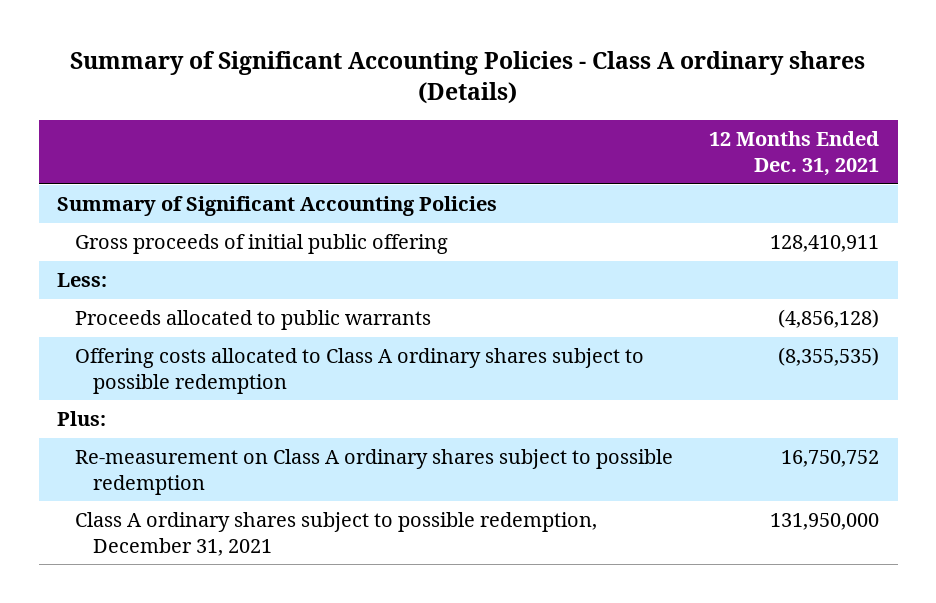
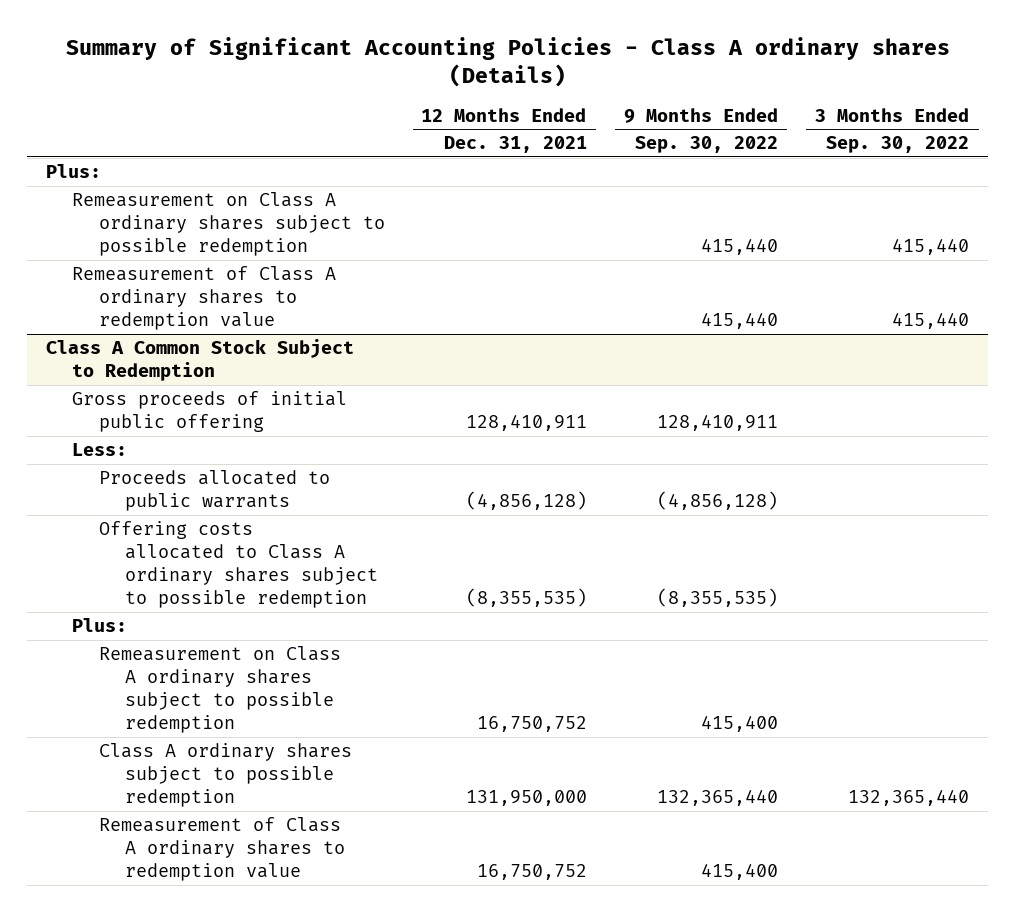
- | 12 Months Ended Dec. 31, 2021
+ | 12 Months Ended Dec. 31, 2021 | 9 Months Ended Sep. 30, 2022 | 3 Months Ended Sep. 30, 2022
- Summary of Significant Accounting Policies
+ Plus:
+ Remeasurement on Class A ordinary shares subject to possible redemption | | 415,440 | 415,440
+ Remeasurement of Class A ordinary shares to redemption value | | 415,440 | 415,440
+ Class A Common Stock Subject to Redemption
- Re-measurement on Class A ordinary shares subject to possible redemption | 16,750,752
- Class A ordinary shares subject to possible redemption, December 31, 2021 | 131,950,000
+ Remeasurement on Class A ordinary shares subject to possible redemption | 16,750,752 | 415,400 |
+ Class A ordinary shares subject to possible redemption | 131,950,000 | 132,365,440 | 132,365,440
+ Remeasurement of Class A ordinary shares to redemption value | 16,750,752 | 415,400 |

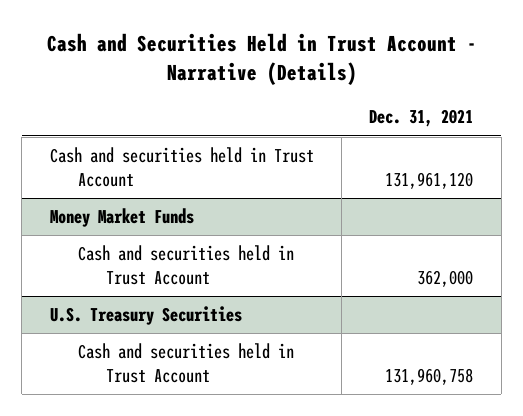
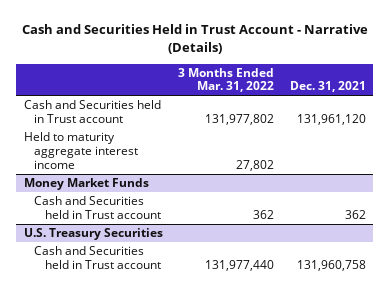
- | Dec. 31, 2021
+ | 3 Months Ended Mar. 31, 2022 | Dec. 31, 2021
- Cash and securities held in Trust Account | 131,961,120
+ Cash and Securities held in Trust account | 131,977,802 | 131,961,120
+ Held to maturity aggregate interest income | 27,802 |
@ Money Market Funds
- Cash and securities held in Trust Account | 362,000
+ Cash and Securities held in Trust account | 362 | 362
@ U.S. Treasury Securities
- Cash and securities held in Trust Account | 131,960,758
+ Cash and Securities held in Trust account | 131,977,440 | 131,960,758

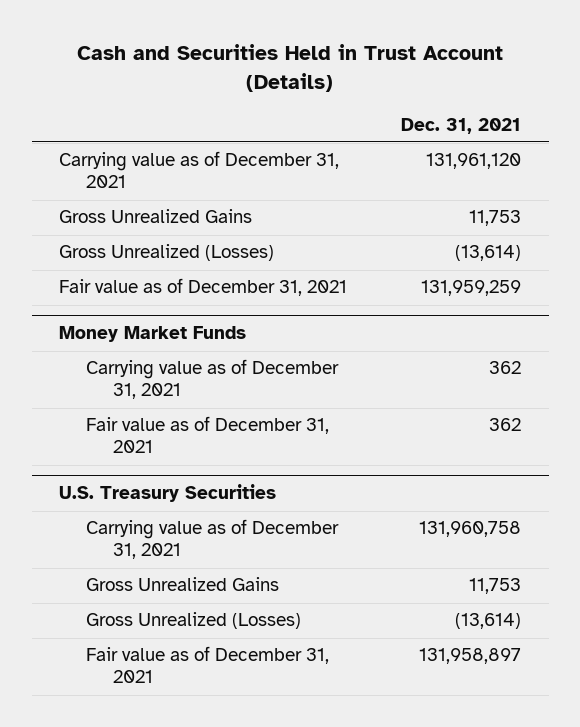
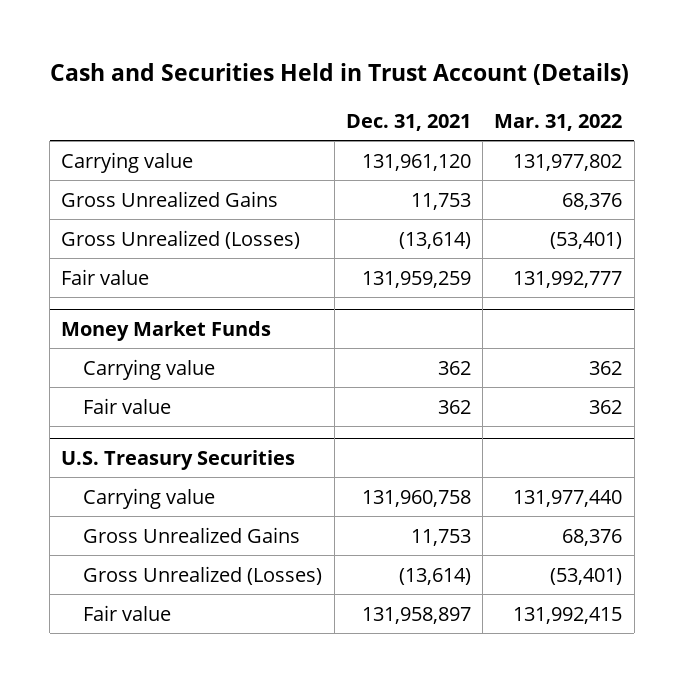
- | Dec. 31, 2021
+ | Dec. 31, 2021 | Mar. 31, 2022
- Carrying value as of December 31, 2021 | 131,961,120
+ Carrying value | 131,961,120 | 131,977,802
- Fair value as of December 31, 2021 | 131,959,259
+ Fair value | 131,959,259 | 131,992,777
@ Money Market Funds
- Carrying value as of December 31, 2021 | 362
- Fair value as of December 31, 2021 | 362
+ Carrying value | 362 | 362
+ Fair value | 362 | 362
@ U.S. Treasury Securities
- Carrying value as of December 31, 2021 | 131,960,758
+ Carrying value | 131,960,758 | 131,977,440
- Fair value as of December 31, 2021 | 131,958,897
+ Fair value | 131,958,897 | 131,992,415

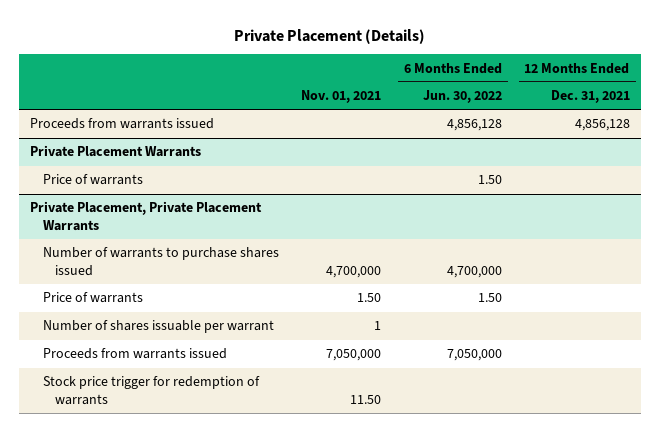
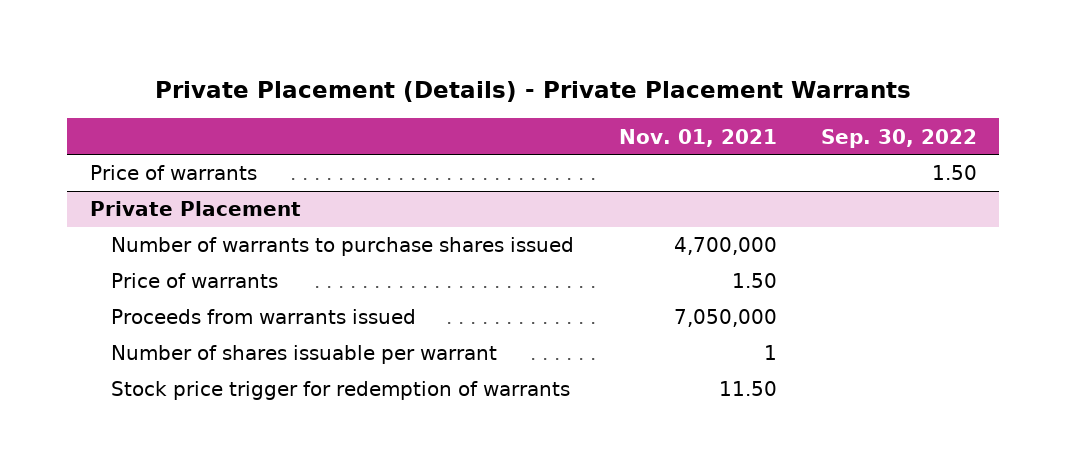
- Private Placement (Details)
+ Private Placement (Details) - Private Placement Warrants
- | Nov. 01, 2021 | 6 Months Ended Jun. 30, 2022 | 12 Months Ended Dec. 31, 2021
+ | Nov. 01, 2021 | Sep. 30, 2022
- Proceeds from warrants issued | | 4,856,128 | 4,856,128
- Private Placement Warrants
- Private Placement, Private Placement Warrants
+ Private Placement
- Number of shares issuable per warrant | 1 | |
+ Number of shares issuable per warrant | 1 |

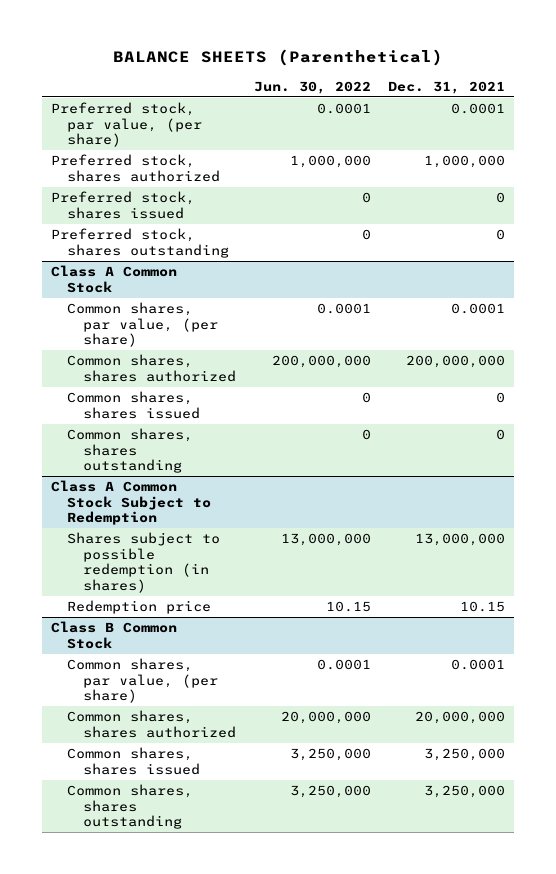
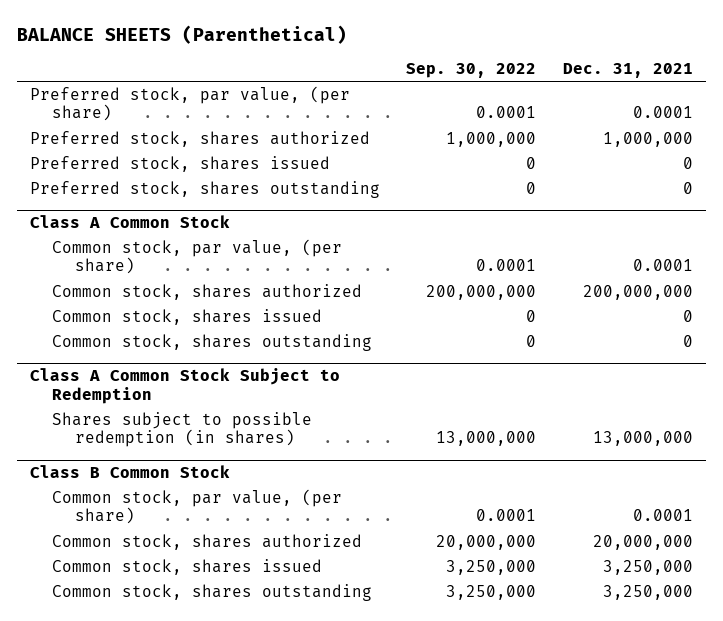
- | Jun. 30, 2022 | Dec. 31, 2021
+ | Sep. 30, 2022 | Dec. 31, 2021
@ Class A Common Stock
- Common shares, par value, (per share) | 0.0001 | 0.0001
- Common shares, shares authorized | 200,000,000 | 200,000,000
- Common shares, shares issued | 0 | 0
- Common shares, shares outstanding | 0 | 0
+ Common stock, par value, (per share) | 0.0001 | 0.0001
+ Common stock, shares authorized | 200,000,000 | 200,000,000
+ Common stock, shares issued | 0 | 0
+ Common stock, shares outstanding | 0 | 0
@ Class A Common Stock Subject to Redemption
- Redemption price | 10.15 | 10.15
@ Class B Common Stock
- Common shares, par value, (per share) | 0.0001 | 0.0001
- Common shares, shares authorized | 20,000,000 | 20,000,000
- Common shares, shares issued | 3,250,000 | 3,250,000
- Common shares, shares outstanding | 3,250,000 | 3,250,000
+ Common stock, par value, (per share) | 0.0001 | 0.0001
+ Common stock, shares authorized | 20,000,000 | 20,000,000
+ Common stock, shares issued | 3,250,000 | 3,250,000
+ Common stock, shares outstanding | 3,250,000 | 3,250,000

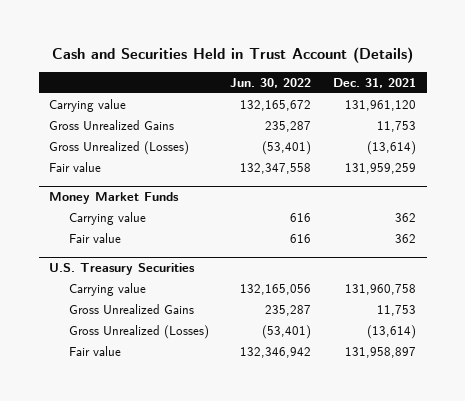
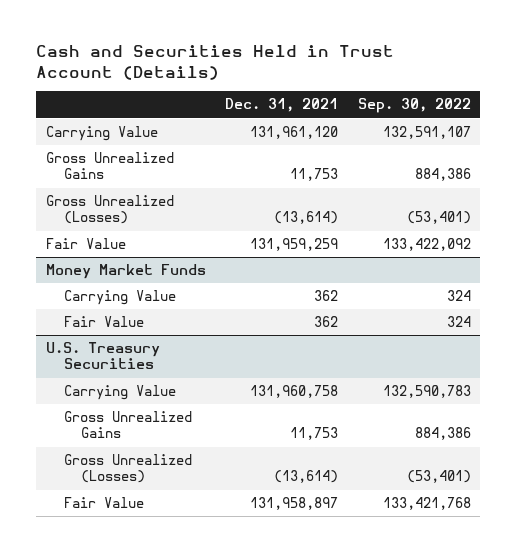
- | Jun. 30, 2022 | Dec. 31, 2021
+ | Dec. 31, 2021 | Sep. 30, 2022
- Carrying value | 132,165,672 | 131,961,120
+ Carrying Value | 131,961,120 | 132,591,107
- Fair value | 132,347,558 | 131,959,259
+ Fair Value | 131,959,259 | 133,422,092
@ Money Market Funds
- Carrying value | 616 | 362
- Fair value | 616 | 362
+ Carrying Value | 362 | 324
+ Fair Value | 362 | 324
@ U.S. Treasury Securities
- Carrying value | 132,165,056 | 131,960,758
+ Carrying Value | 131,960,758 | 132,590,783
- Fair value | 132,346,942 | 131,958,897
+ Fair Value | 131,958,897 | 133,421,768

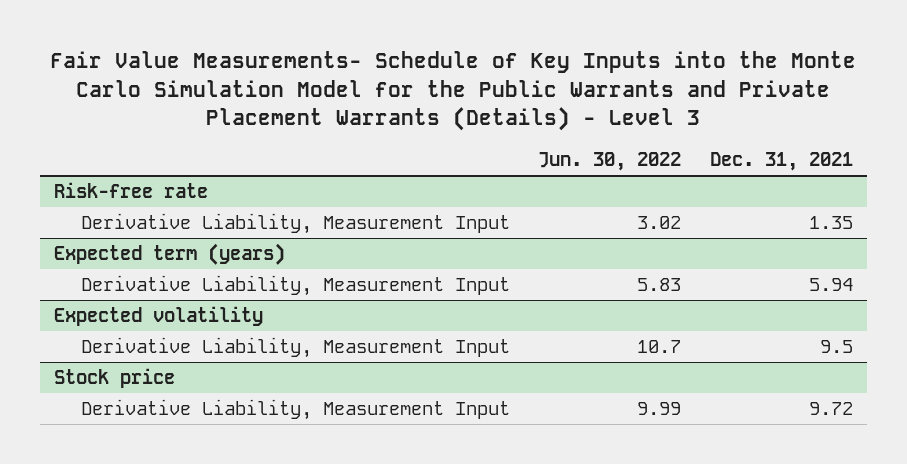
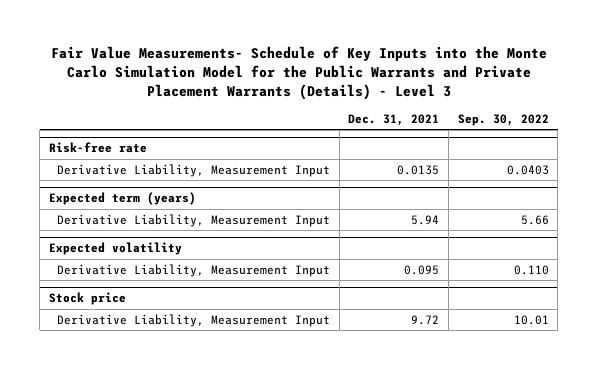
- | Jun. 30, 2022 | Dec. 31, 2021
+ | Dec. 31, 2021 | Sep. 30, 2022
@ Risk-free rate
- Derivative Liability, Measurement Input | 3.02 | 1.35
+ Derivative Liability, Measurement Input | 0.0135 | 0.0403
@ Expected volatility
- Derivative Liability, Measurement Input | 10.7 | 9.5
+ Derivative Liability, Measurement Input | 0.095 | 0.110

